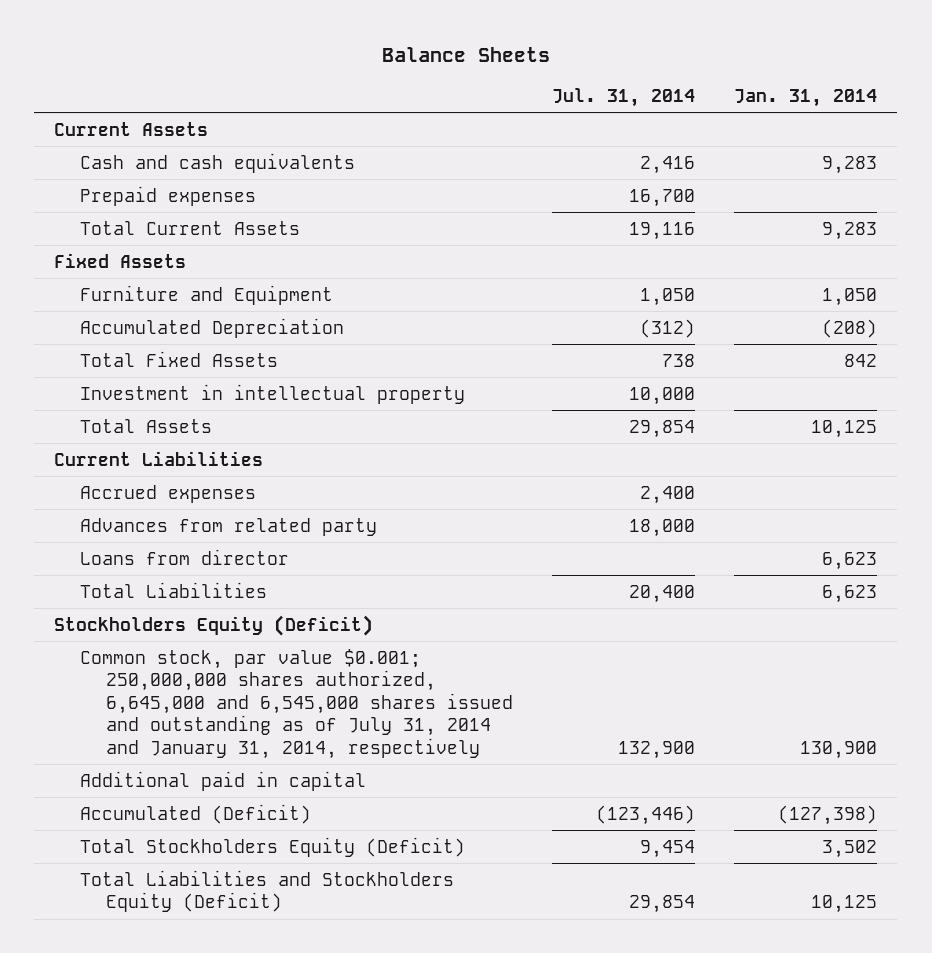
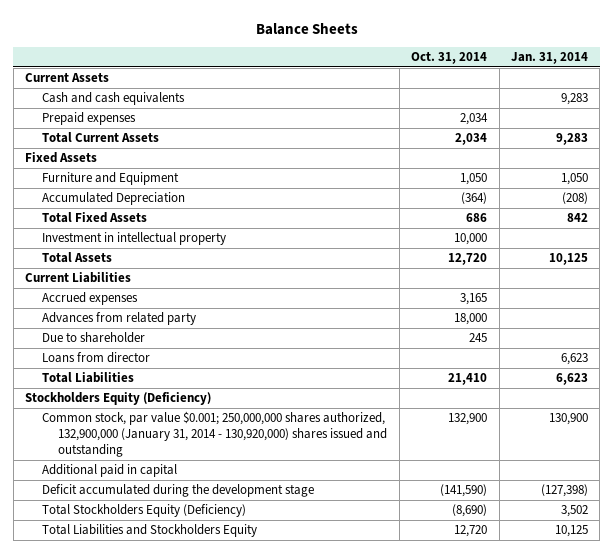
- | Jul. 31, 2014 | Jan. 31, 2014
+ | Oct. 31, 2014 | Jan. 31, 2014
+ Due to shareholder | 245 |
- Stockholders Equity (Deficit)
- Common stock, par value $0.001; 250,000,000 shares authorized, 6,645,000 and 6,545,000 shares issued and outstanding as of July 31, 2014 and January 31, 2014, respectively | 132,900 | 130,900
+ Stockholders Equity (Deficiency)
+ Common stock, par value $0.001; 250,000,000 shares authorized, 132,900,000 (January 31, 2014 - 130,920,000) shares issued and outstanding | 132,900 | 130,900
- Accumulated (Deficit) | (123,446) | (127,398)
- Total Stockholders Equity (Deficit) | 9,454 | 3,502
- Total Liabilities and Stockholders Equity (Deficit) | 29,854 | 10,125
+ Deficit accumulated during the development stage | (141,590) | (127,398)
+ Total Stockholders Equity (Deficiency) | (8,690) | 3,502
+ Total Liabilities and Stockholders Equity | 12,720 | 10,125

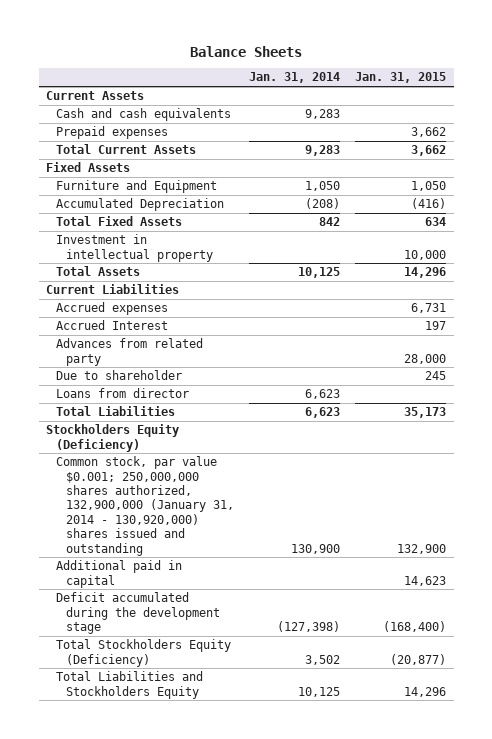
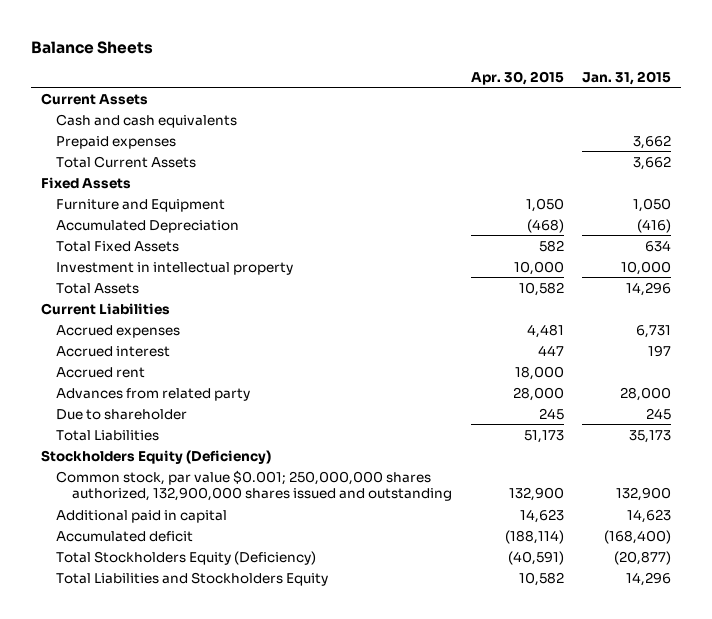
- | Jan. 31, 2014 | Jan. 31, 2015
+ | Apr. 30, 2015 | Jan. 31, 2015
- Accrued Interest | | 197
+ Accrued interest | 447 | 197
+ Accrued rent | 18,000 |
- Loans from director | 6,623 |
- Common stock, par value $0.001; 250,000,000 shares authorized, 132,900,000 (January 31, 2014 - 130,920,000) shares issued and outstanding | 130,900 | 132,900
+ Common stock, par value $0.001; 250,000,000 shares authorized, 132,900,000 shares issued and outstanding | 132,900 | 132,900
- Deficit accumulated during the development stage | (127,398) | (168,400)
+ Accumulated deficit | (188,114) | (168,400)

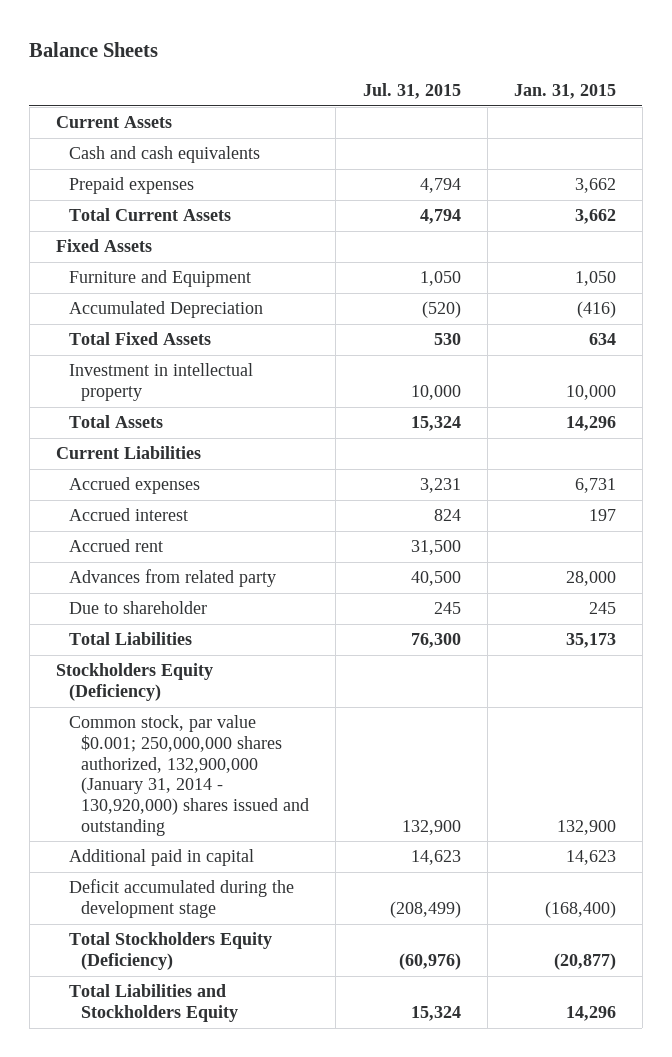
- | Apr. 30, 2015 | Jan. 31, 2015
+ | Jul. 31, 2015 | Jan. 31, 2015
- Common stock, par value $0.001; 250,000,000 shares authorized, 132,900,000 shares issued and outstanding | 132,900 | 132,900
+ Common stock, par value $0.001; 250,000,000 shares authorized, 132,900,000 (January 31, 2014 - 130,920,000) shares issued and outstanding | 132,900 | 132,900
- Accumulated deficit | (188,114) | (168,400)
+ Deficit accumulated during the development stage | (208,499) | (168,400)

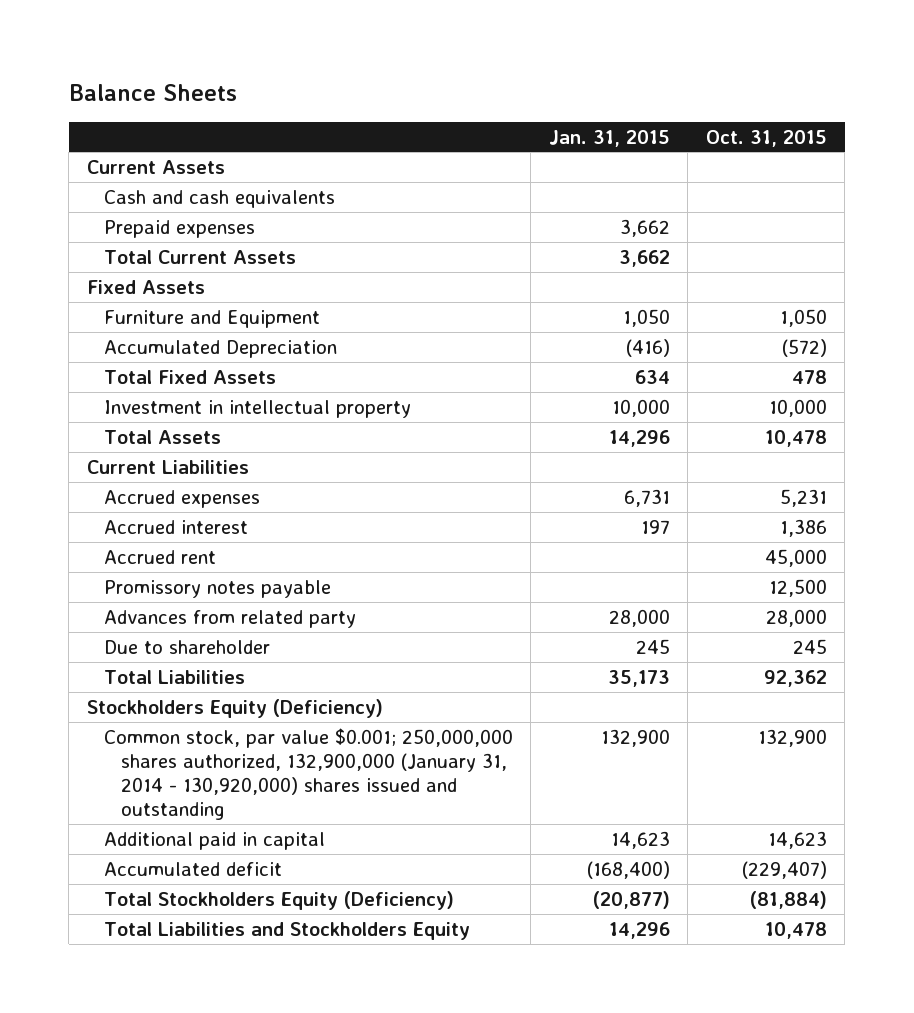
- | Jul. 31, 2015 | Jan. 31, 2015
+ | Jan. 31, 2015 | Oct. 31, 2015
+ Promissory notes payable | | 12,500
- Deficit accumulated during the development stage | (208,499) | (168,400)
+ Accumulated deficit | (168,400) | (229,407)

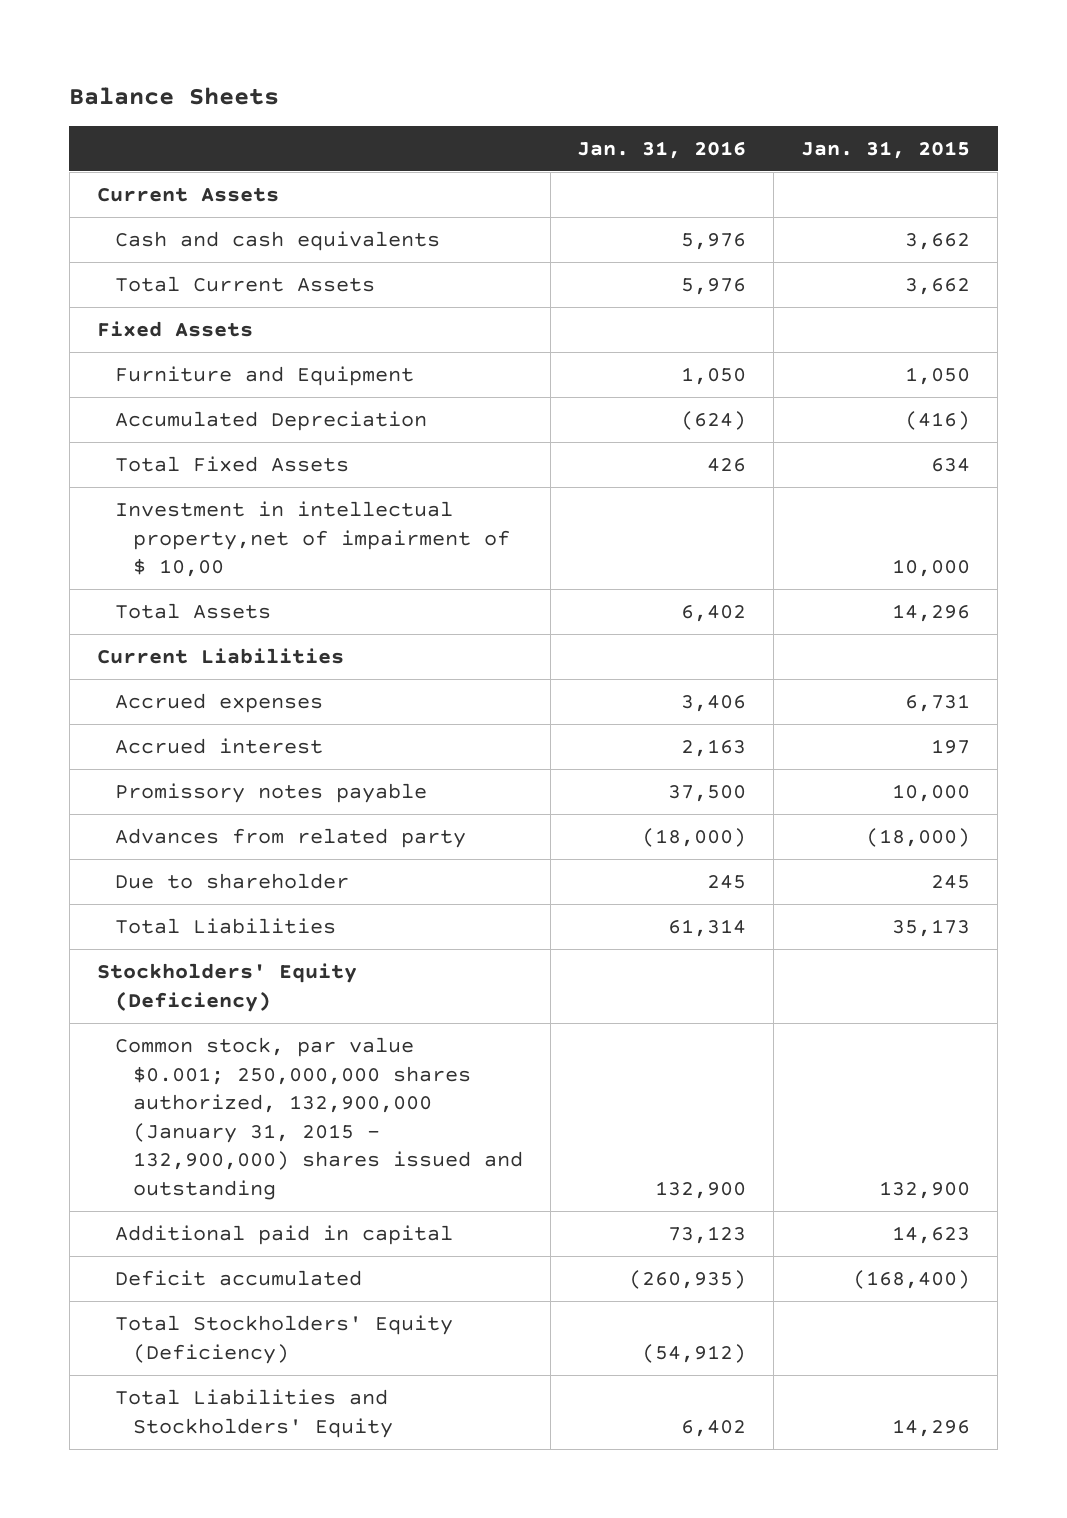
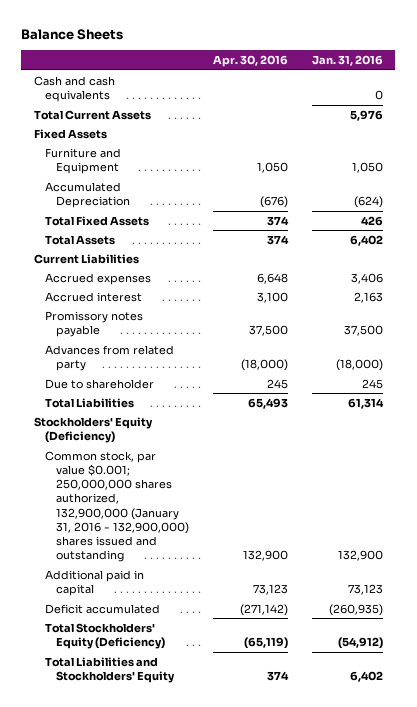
- | Jan. 31, 2016 | Jan. 31, 2015
+ | Apr. 30, 2016 | Jan. 31, 2016
- Current Assets
- Cash and cash equivalents | 5,976 | 3,662
+ Cash and cash equivalents | | 0
- Investment in intellectual property,net of impairment of $ 10,00 | | 10,000
- Common stock, par value $0.001; 250,000,000 shares authorized, 132,900,000 (January 31, 2015 - 132,900,000) shares issued and outstanding | 132,900 | 132,900
+ Common stock, par value $0.001; 250,000,000 shares authorized, 132,900,000 (January 31, 2016 - 132,900,000) shares issued and outstanding | 132,900 | 132,900

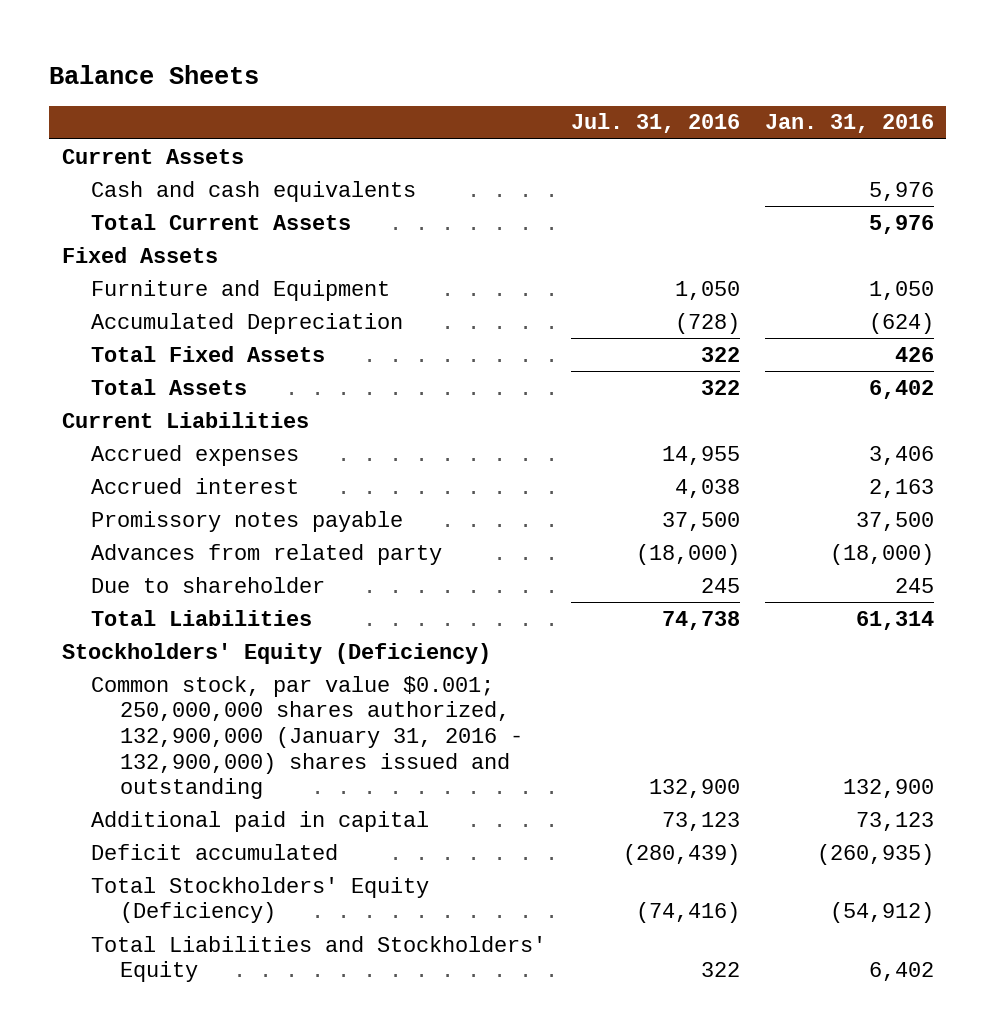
- | Apr. 30, 2016 | Jan. 31, 2016
+ | Jul. 31, 2016 | Jan. 31, 2016
- Cash and cash equivalents | | 0
+ Current Assets
+ Cash and cash equivalents | | 5,976

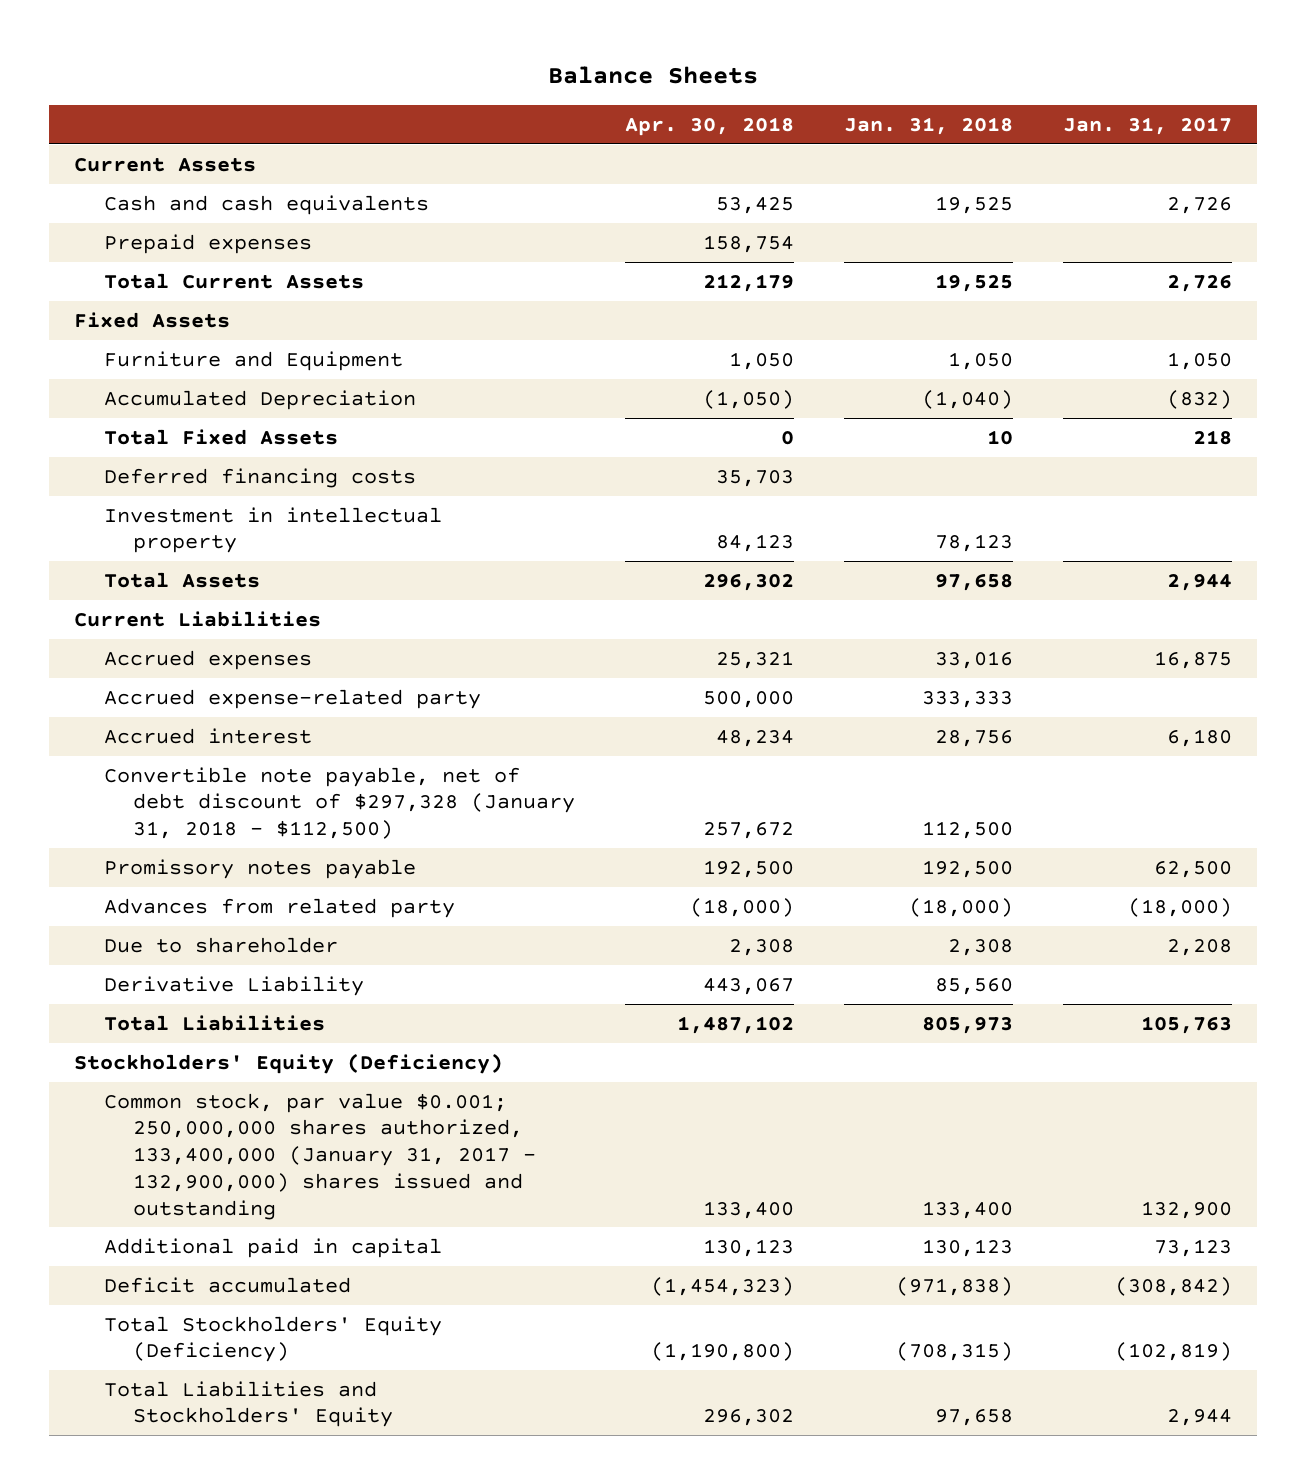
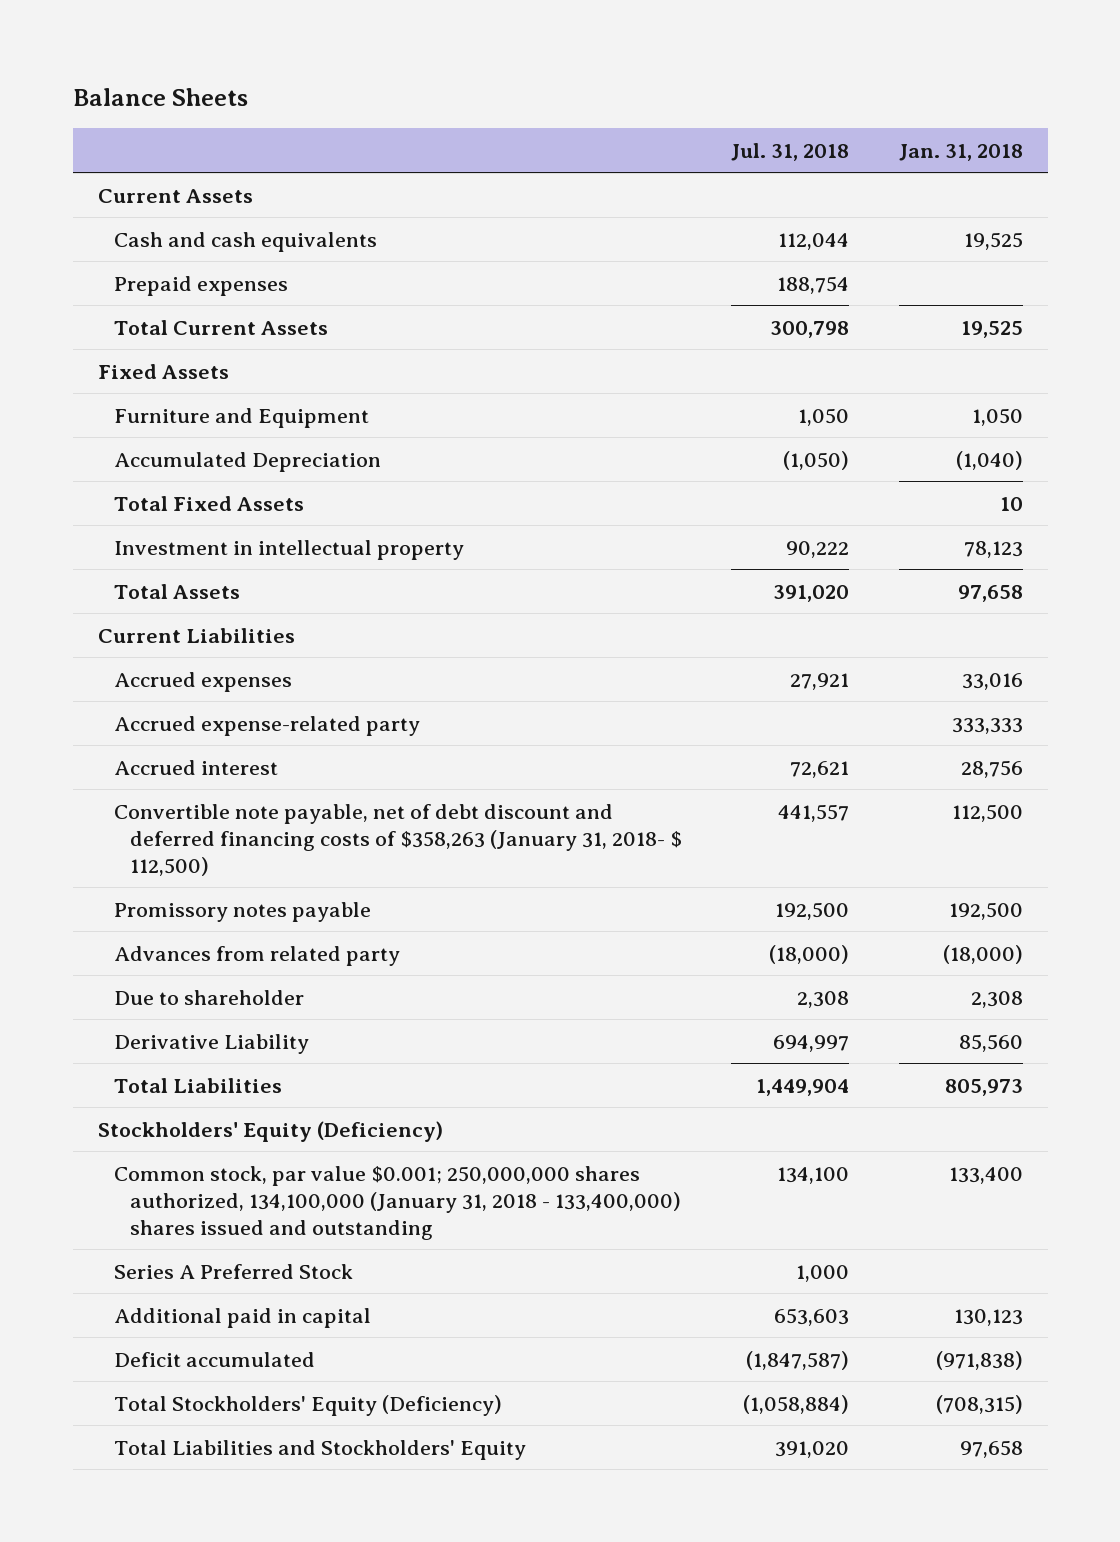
- | Apr. 30, 2018 | Jan. 31, 2018 | Jan. 31, 2017
+ | Jul. 31, 2018 | Jan. 31, 2018
- Deferred financing costs | 35,703 | |
- Convertible note payable, net of debt discount of $297,328 (January 31, 2018 - $112,500) | 257,672 | 112,500 |
+ Convertible note payable, net of debt discount and deferred financing costs of $358,263 (January 31, 2018- $ 112,500) | 441,557 | 112,500
- Common stock, par value $0.001; 250,000,000 shares authorized, 133,400,000 (January 31, 2017 - 132,900,000) shares issued and outstanding | 133,400 | 133,400 | 132,900
+ Common stock, par value $0.001; 250,000,000 shares authorized, 134,100,000 (January 31, 2018 - 133,400,000) shares issued and outstanding | 134,100 | 133,400
+ Series A Preferred Stock | 1,000 |

